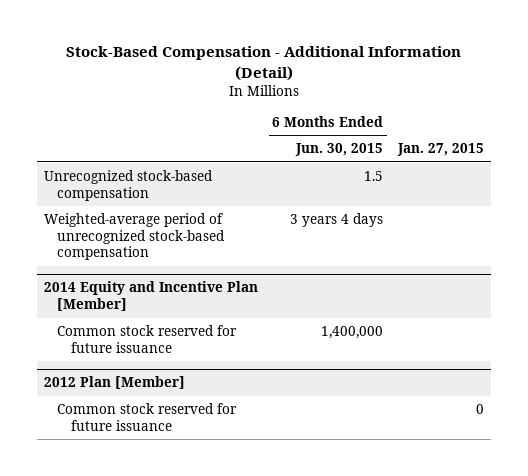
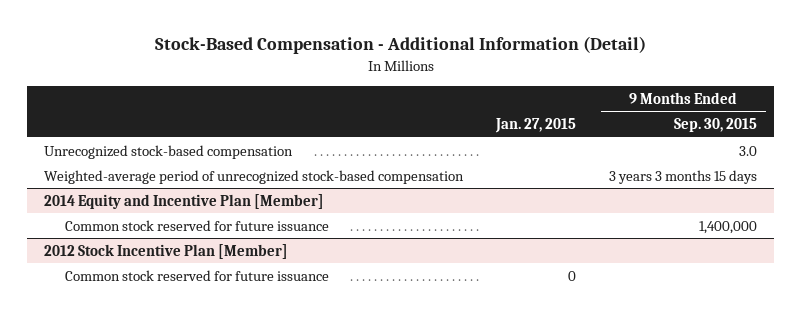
- | 6 Months Ended Jun. 30, 2015 | Jan. 27, 2015
+ | Jan. 27, 2015 | 9 Months Ended Sep. 30, 2015
- 2012 Plan [Member]
+ 2012 Stock Incentive Plan [Member]

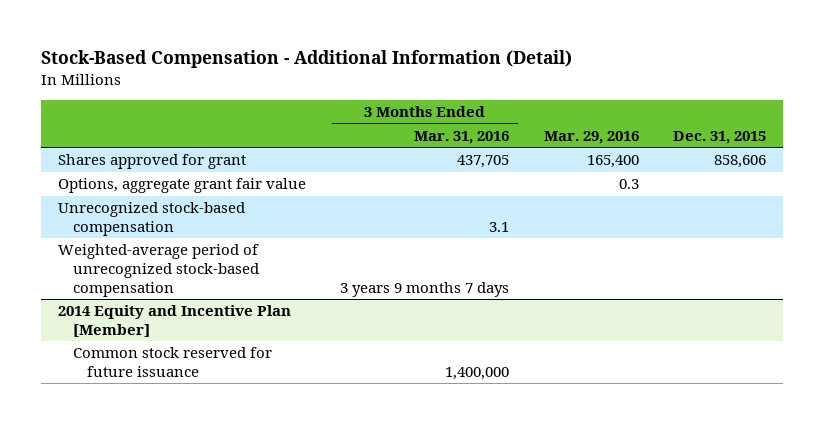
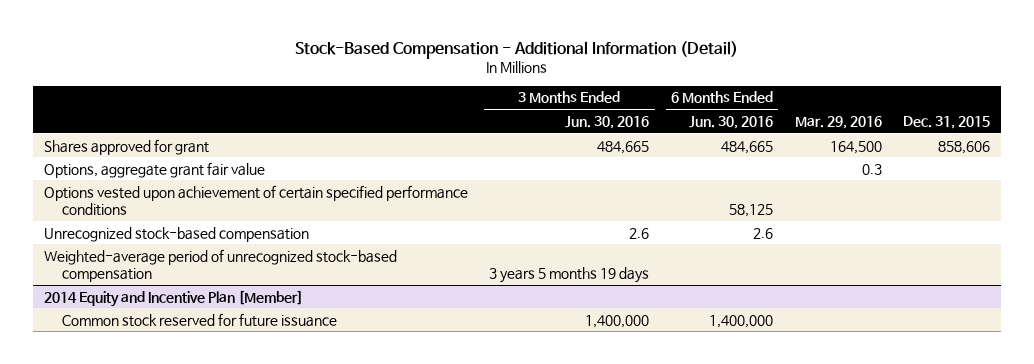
- | 3 Months Ended Mar. 31, 2016 | Mar. 29, 2016 | Dec. 31, 2015
+ | 3 Months Ended Jun. 30, 2016 | 6 Months Ended Jun. 30, 2016 | Mar. 29, 2016 | Dec. 31, 2015
- Shares approved for grant | 437,705 | 165,400 | 858,606
+ Shares approved for grant | 484,665 | 484,665 | 164,500 | 858,606
+ Options vested upon achievement of certain specified performance conditions | | 58,125 | |

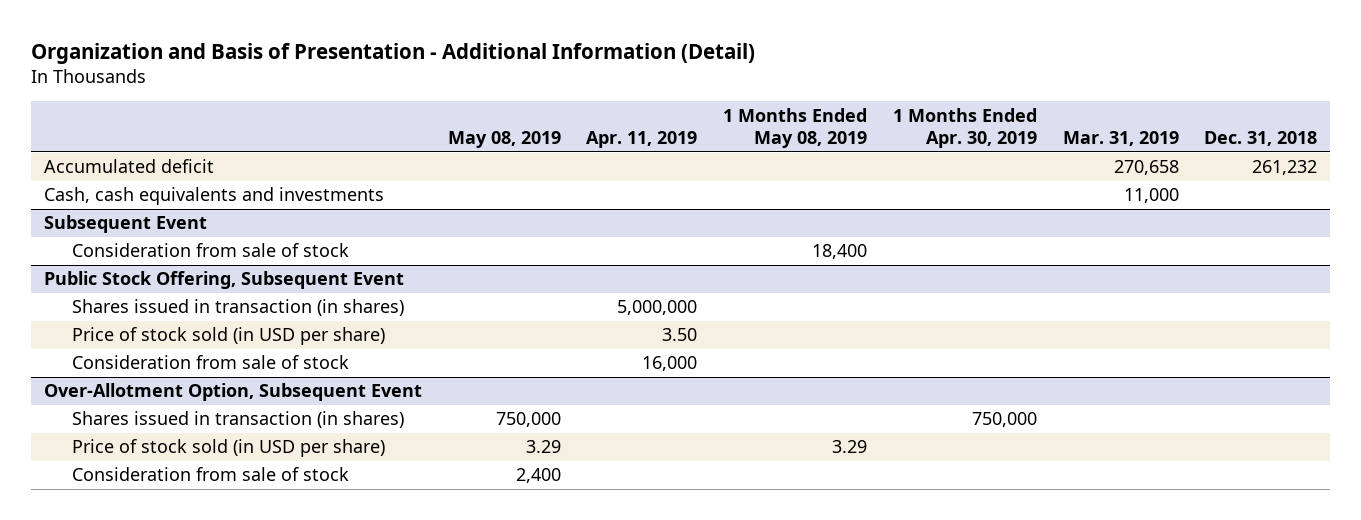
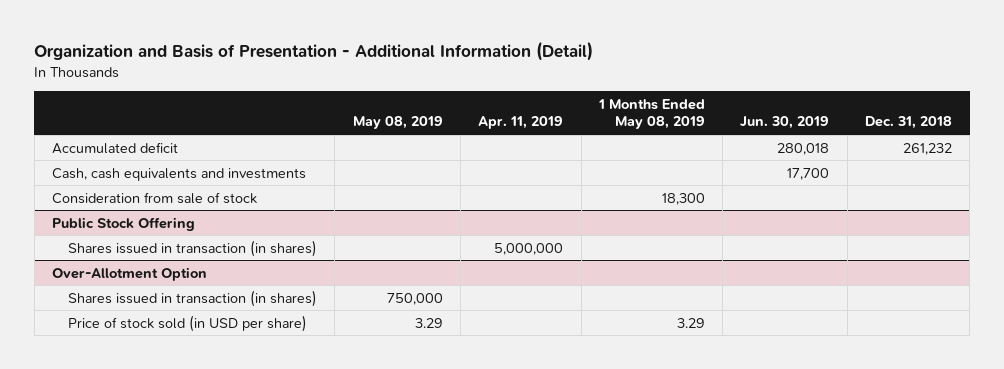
- | May 08, 2019 | Apr. 11, 2019 | 1 Months Ended May 08, 2019 | 1 Months Ended Apr. 30, 2019 | Mar. 31, 2019 | Dec. 31, 2018
+ | May 08, 2019 | Apr. 11, 2019 | 1 Months Ended May 08, 2019 | Jun. 30, 2019 | Dec. 31, 2018
- Subsequent Event
- Consideration from sale of stock | | | 18,400 | | |
- Public Stock Offering, Subsequent Event
+ Consideration from sale of stock | | | 18,300 | |
+ Public Stock Offering
- Price of stock sold (in USD per share) | | 3.50 | | | |
- Consideration from sale of stock | | 16,000 | | | |
- Over-Allotment Option, Subsequent Event
+ Over-Allotment Option
- Consideration from sale of stock | 2,400 | | | | |

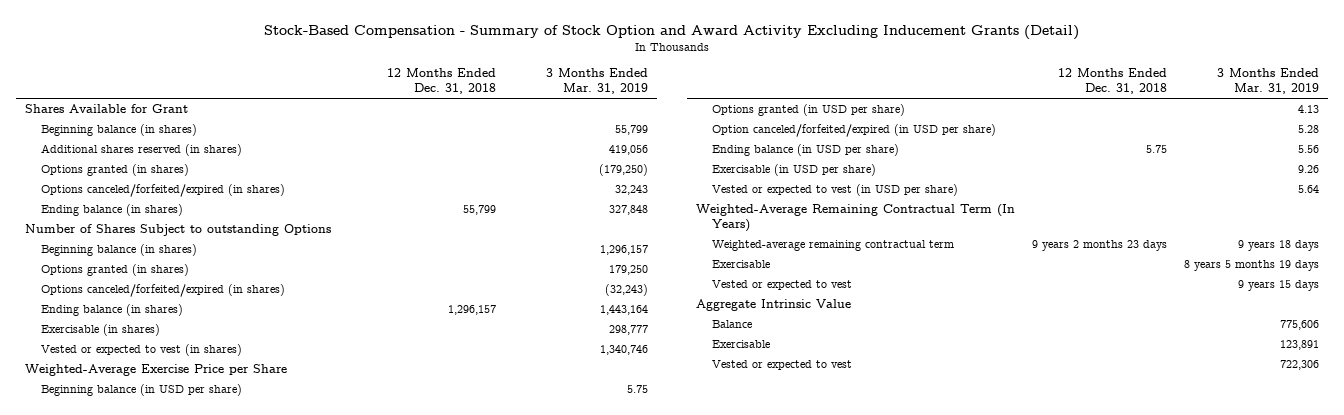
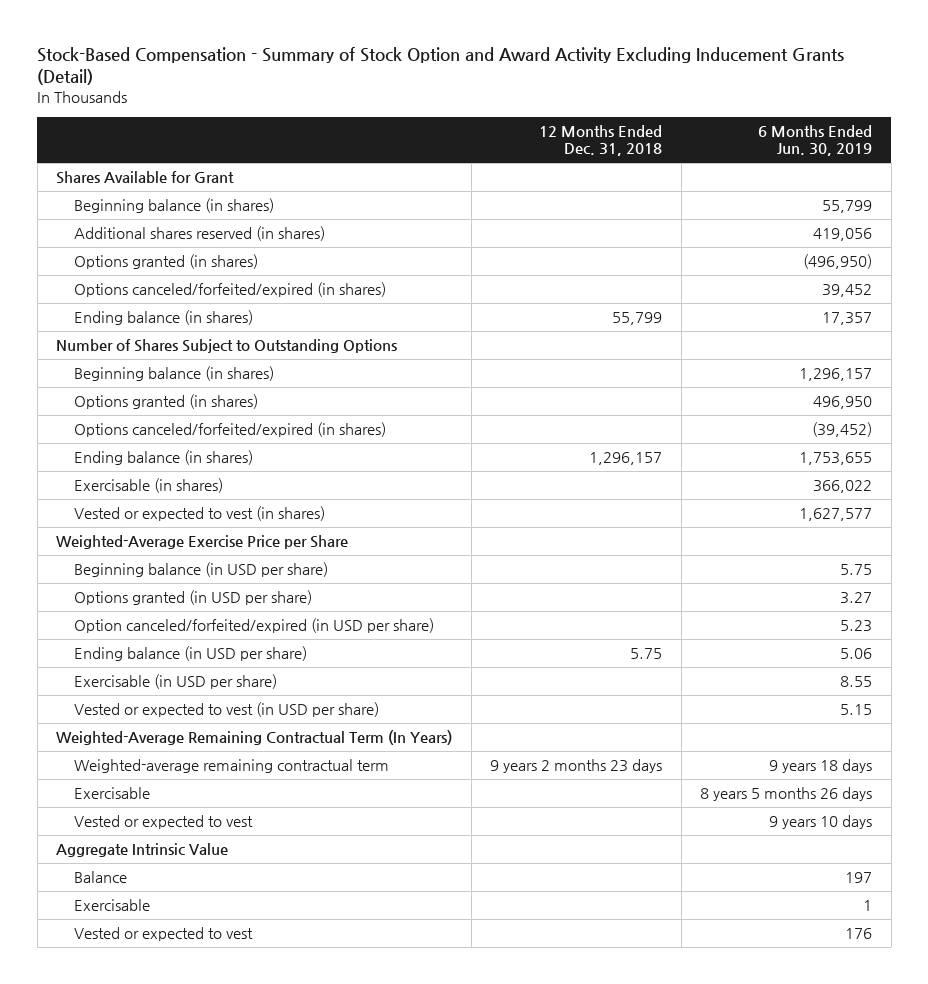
- | 12 Months Ended Dec. 31, 2018 | 3 Months Ended Mar. 31, 2019
+ | 12 Months Ended Dec. 31, 2018 | 6 Months Ended Jun. 30, 2019
- Number of Shares Subject to outstanding Options
+ Number of Shares Subject to Outstanding Options

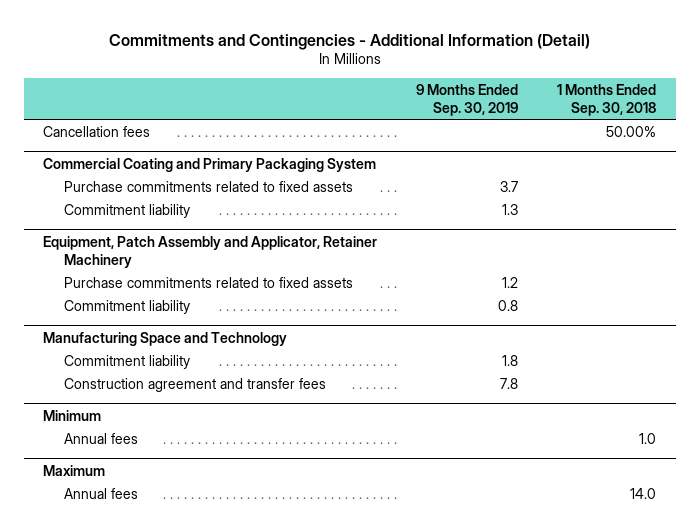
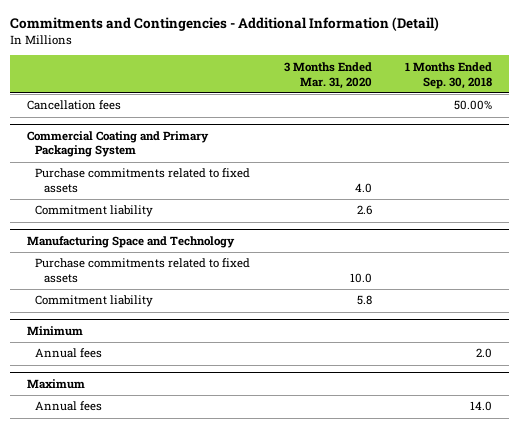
- | 9 Months Ended Sep. 30, 2019 | 1 Months Ended Sep. 30, 2018
+ | 3 Months Ended Mar. 31, 2020 | 1 Months Ended Sep. 30, 2018
- Equipment, Patch Assembly and Applicator, Retainer Machinery
- Purchase commitments related to fixed assets | 1.2 |
- Commitment liability | 0.8 |
@ Manufacturing Space and Technology
+ Purchase commitments related to fixed assets | 10.0 |
- Construction agreement and transfer fees | 7.8 |
@ Minimum
- Annual fees | | 1.0
+ Annual fees | | 2.0

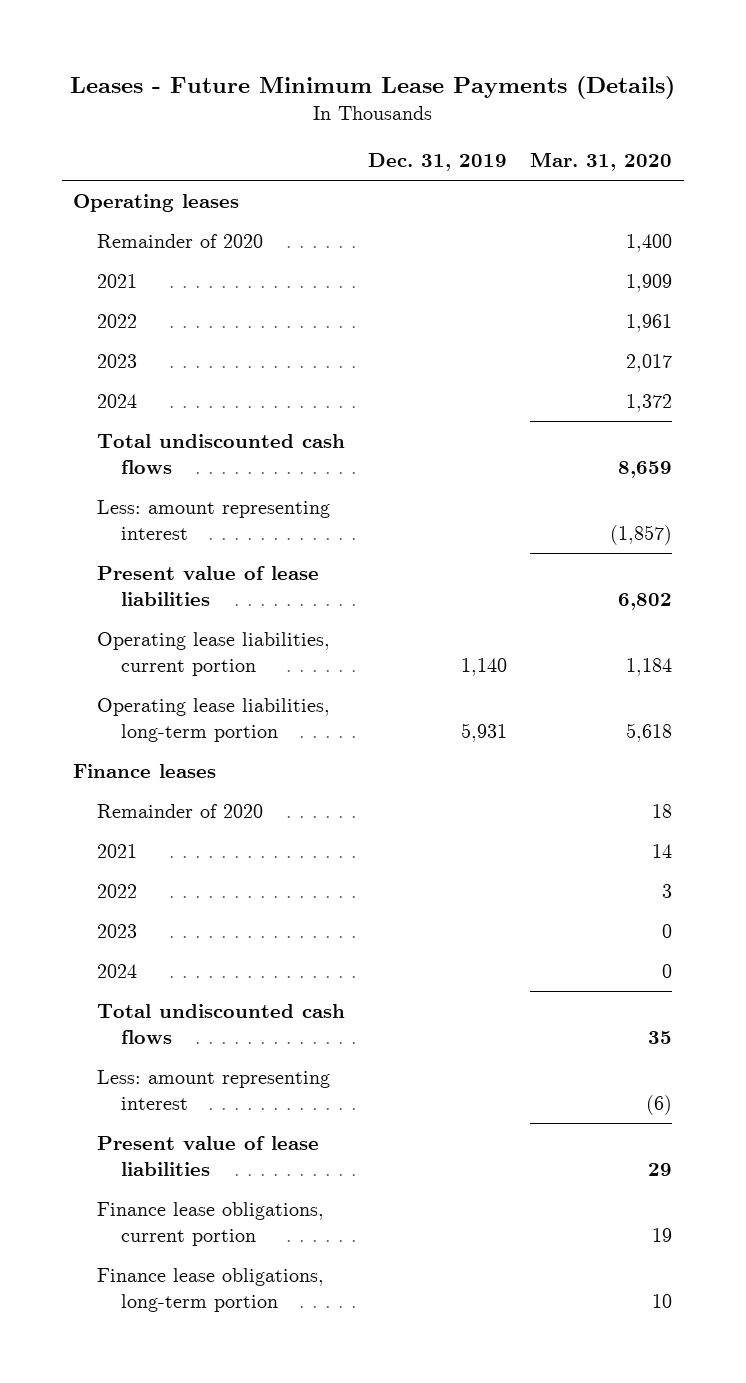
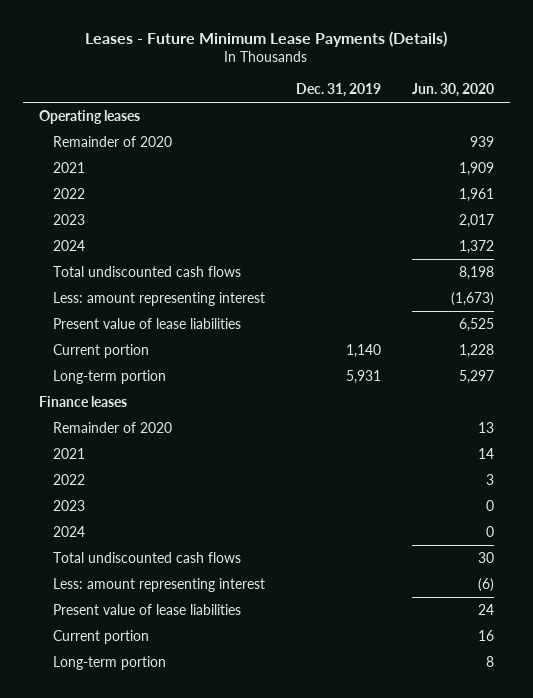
- | Dec. 31, 2019 | Mar. 31, 2020
+ | Dec. 31, 2019 | Jun. 30, 2020
- Operating lease liabilities, current portion | 1,140 | 1,184
- Operating lease liabilities, long-term portion | 5,931 | 5,618
+ Current portion | 1,140 | 1,228
+ Long-term portion | 5,931 | 5,297
- Finance lease obligations, current portion | | 19
- Finance lease obligations, long-term portion | | 10
+ Current portion | | 16
+ Long-term portion | | 8

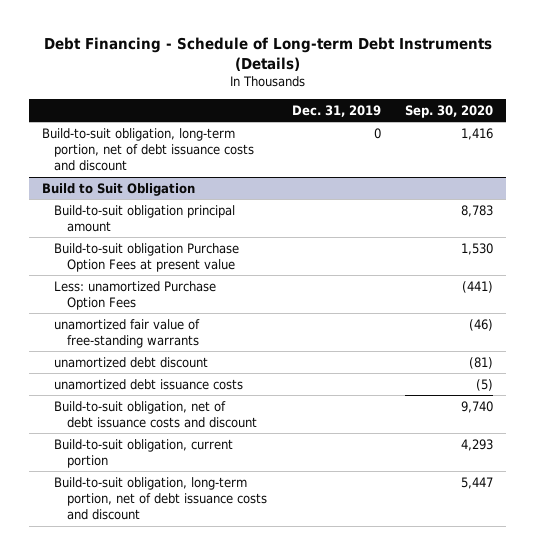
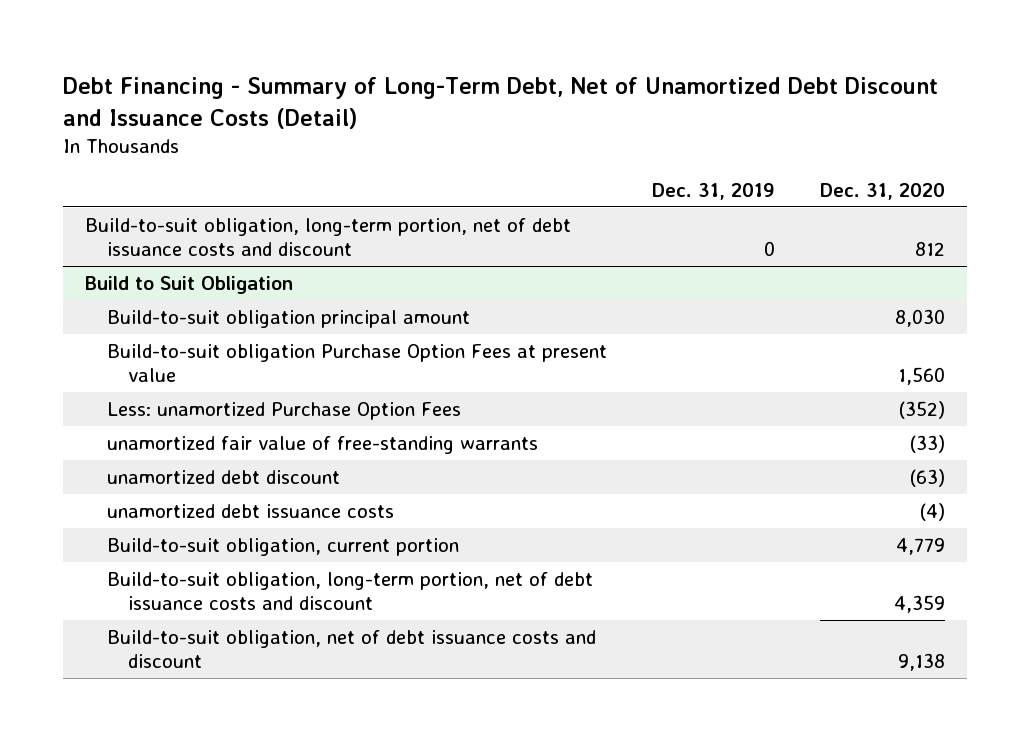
- Debt Financing - Schedule of Long-term Debt Instruments (Details)
+ Debt Financing - Summary of Long-Term Debt, Net of Unamortized Debt Discount and Issuance Costs (Detail)
- | Dec. 31, 2019 | Sep. 30, 2020
+ | Dec. 31, 2019 | Dec. 31, 2020
@ Build to Suit Obligation
moved down: Build-to-suit obligation, net of debt issuance costs and discount | | 9,138

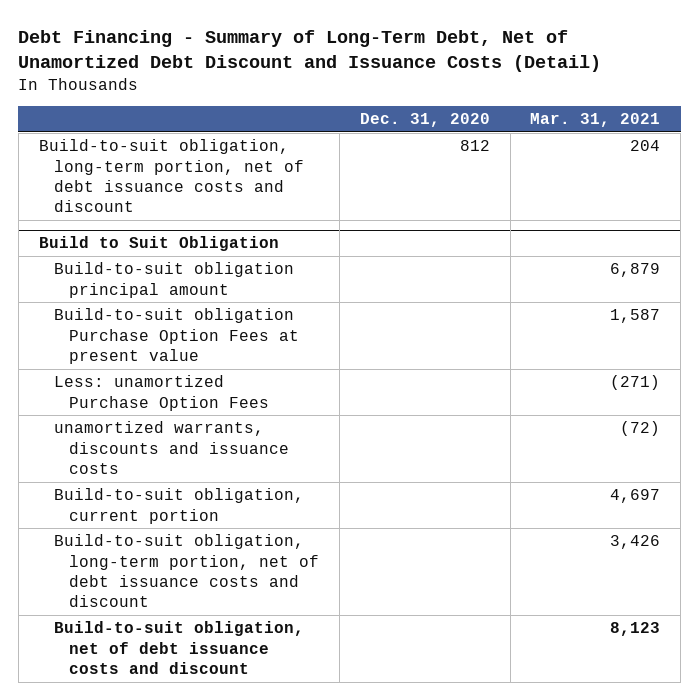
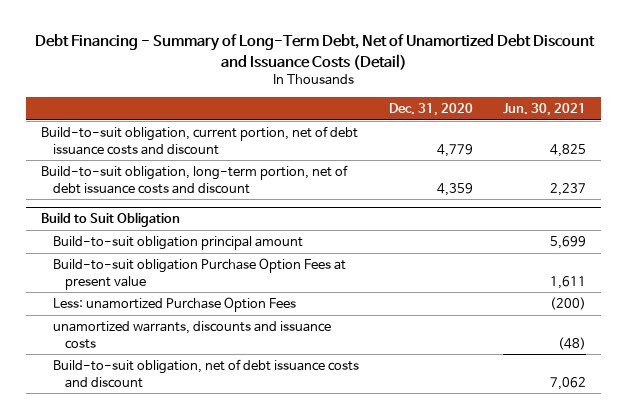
- | Dec. 31, 2020 | Mar. 31, 2021
+ | Dec. 31, 2020 | Jun. 30, 2021
- Build-to-suit obligation, long-term portion, net of debt issuance costs and discount | 812 | 204
+ Build-to-suit obligation, current portion, net of debt issuance costs and discount | 4,779 | 4,825
+ Build-to-suit obligation, long-term portion, net of debt issuance costs and discount | 4,359 | 2,237
@ Build to Suit Obligation
- Build-to-suit obligation, current portion | | 4,697
- Build-to-suit obligation, long-term portion, net of debt issuance costs and discount | | 3,426

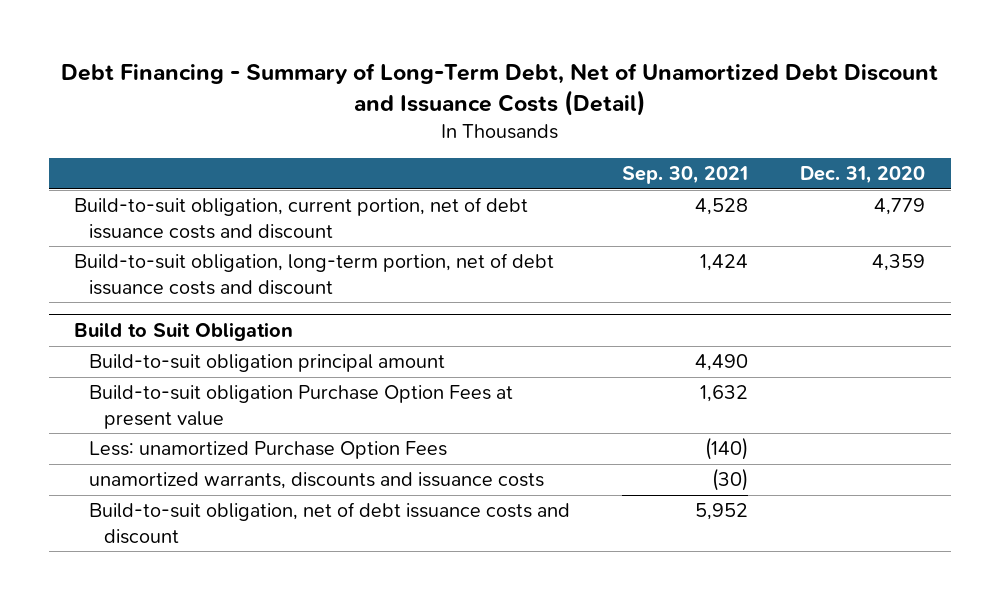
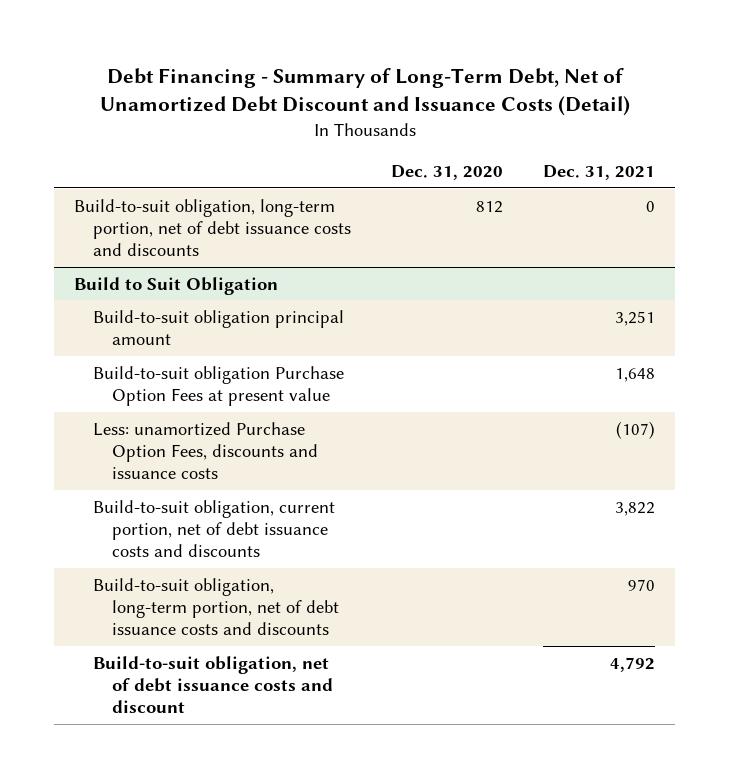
- | Sep. 30, 2021 | Dec. 31, 2020
+ | Dec. 31, 2020 | Dec. 31, 2021
- Build-to-suit obligation, current portion, net of debt issuance costs and discount | 4,528 | 4,779
- Build-to-suit obligation, long-term portion, net of debt issuance costs and discount | 1,424 | 4,359
+ Build-to-suit obligation, long-term portion, net of debt issuance costs and discounts | 812 | 0
@ Build to Suit Obligation
- Less: unamortized Purchase Option Fees | (140) |
- unamortized warrants, discounts and issuance costs | (30) |
+ Less: unamortized Purchase Option Fees, discounts and issuance costs | | (107)
+ Build-to-suit obligation, current portion, net of debt issuance costs and discounts | | 3,822
+ Build-to-suit obligation, long-term portion, net of debt issuance costs and discounts | | 970

